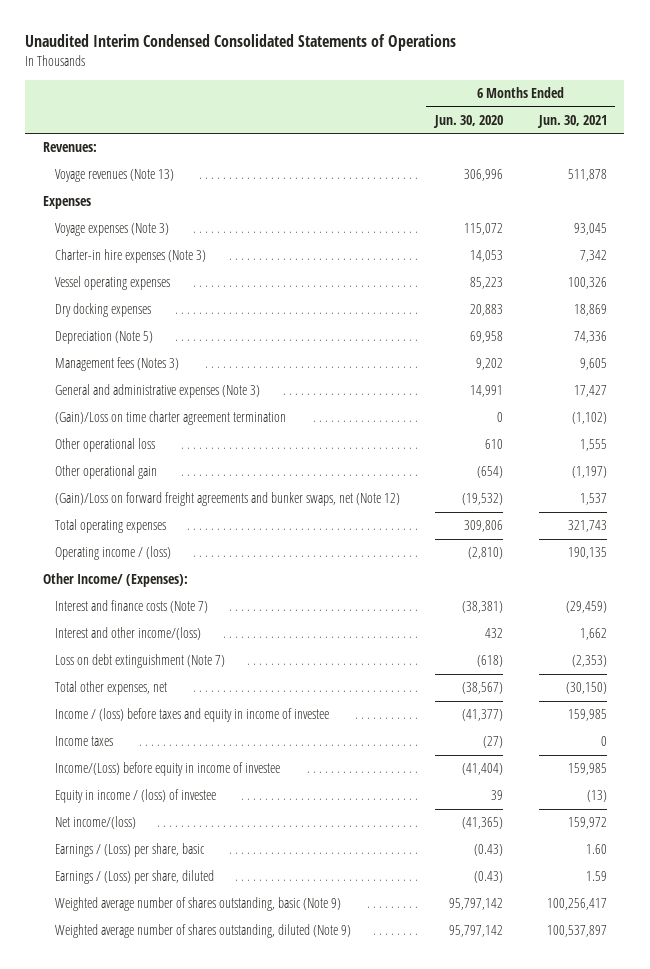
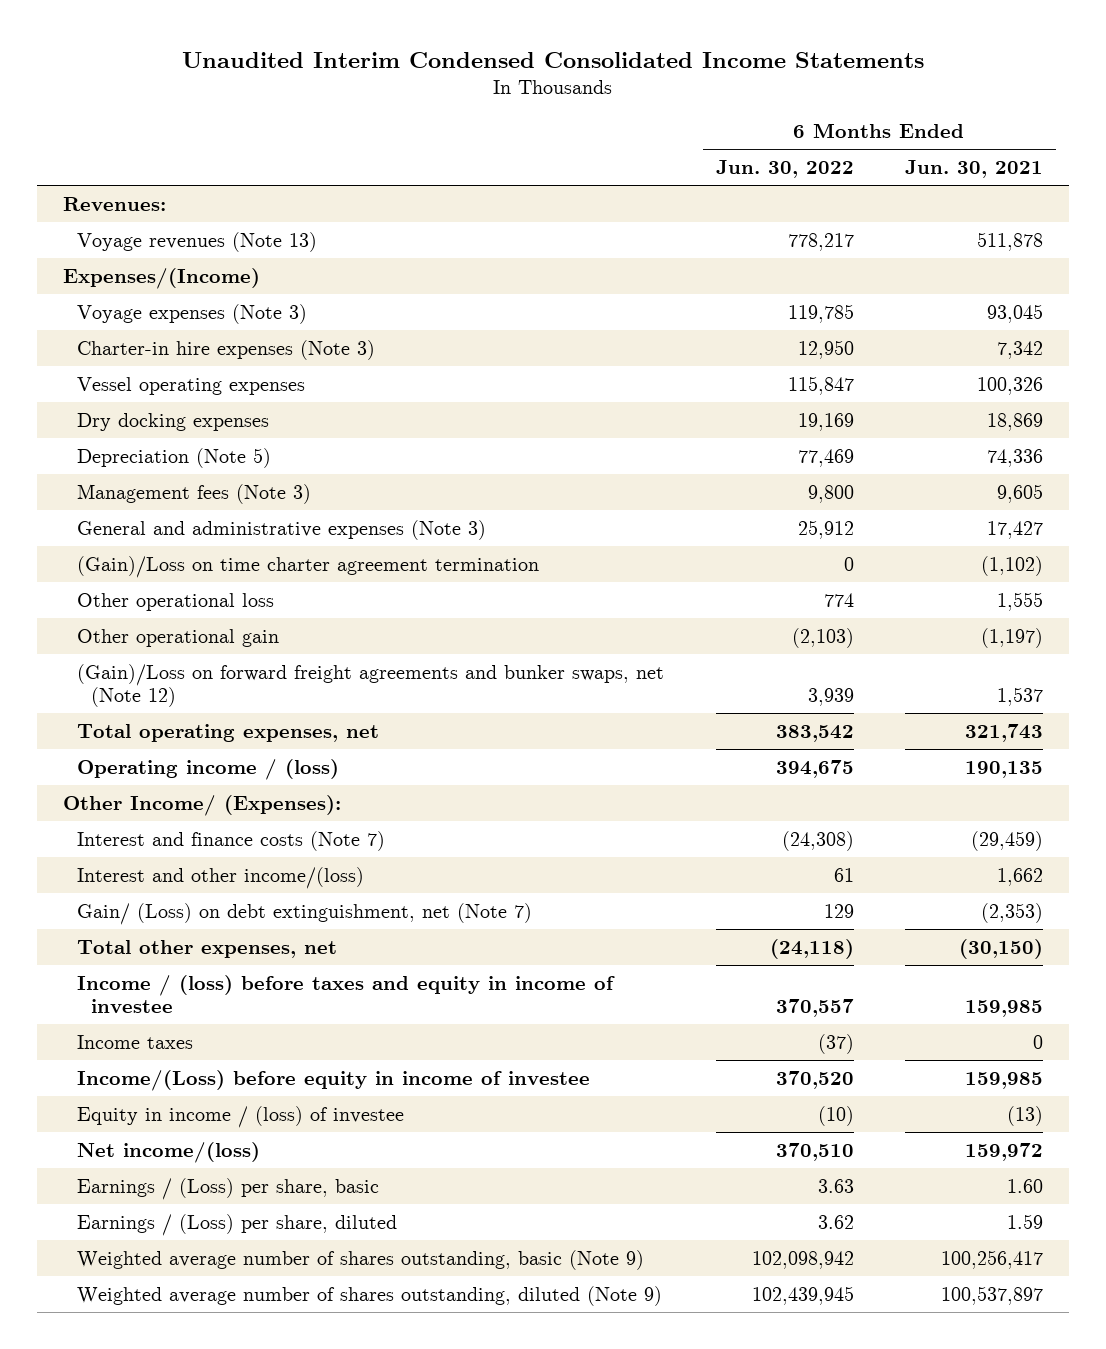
- Unaudited Interim Condensed Consolidated Statements of Operations
+ Unaudited Interim Condensed Consolidated Income Statements
- | 6 Months Ended Jun. 30, 2020 | 6 Months Ended Jun. 30, 2021
+ | 6 Months Ended Jun. 30, 2022 | 6 Months Ended Jun. 30, 2021
- Expenses
+ Expenses/(Income)
- Management fees (Notes 3) | 9,202 | 9,605
+ Management fees (Note 3) | 9,800 | 9,605
- Total operating expenses | 309,806 | 321,743
+ Total operating expenses, net | 383,542 | 321,743
- Loss on debt extinguishment (Note 7) | (618) | (2,353)
+ Gain/ (Loss) on debt extinguishment, net (Note 7) | 129 | (2,353)

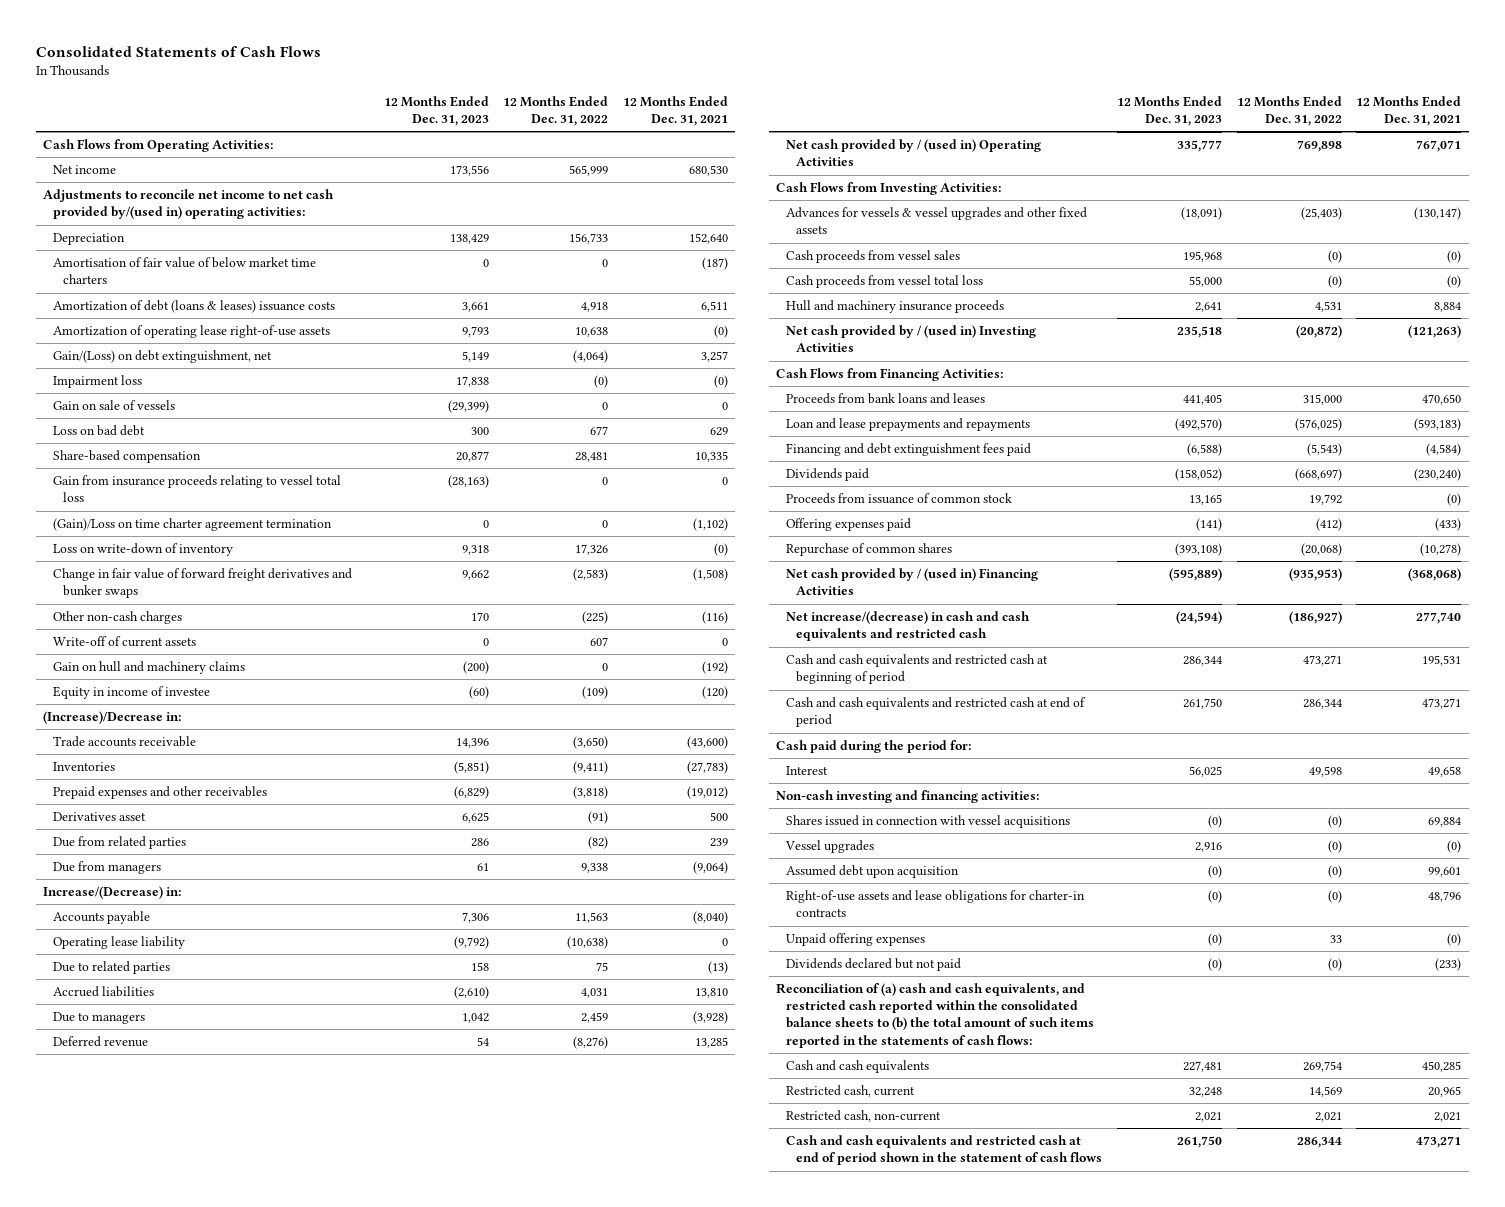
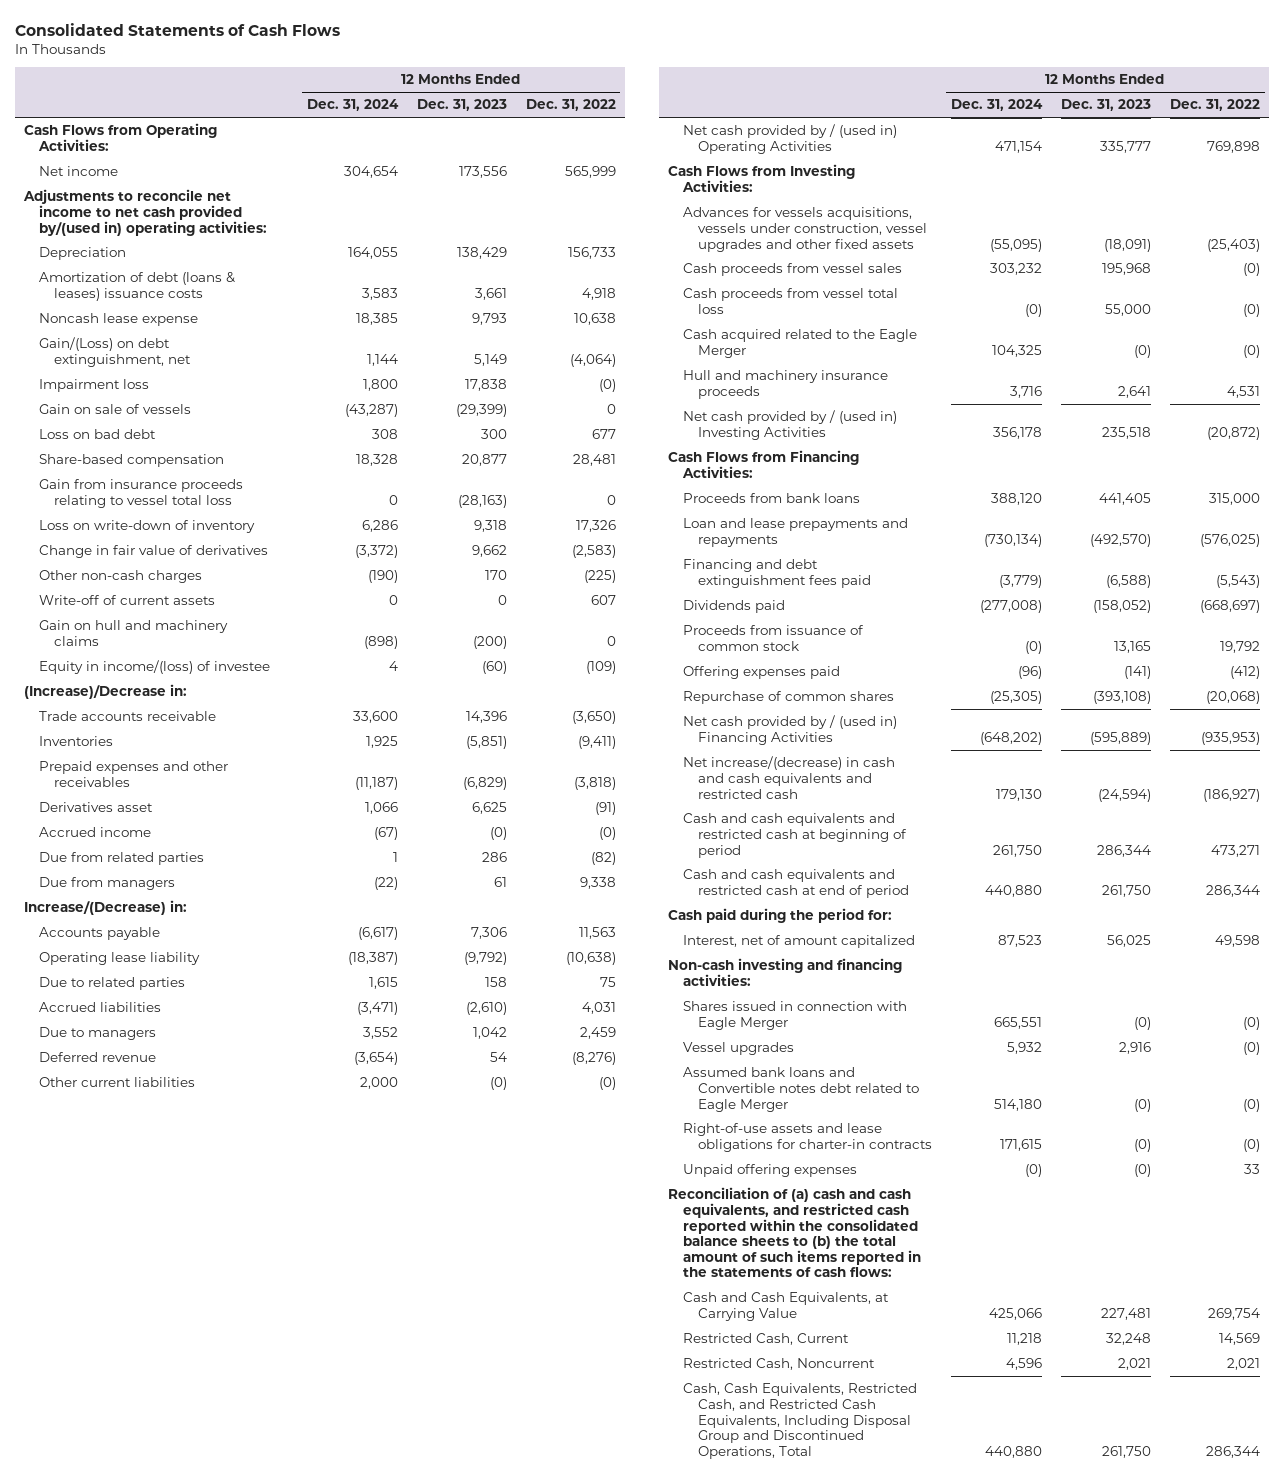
- | 12 Months Ended Dec. 31, 2023 | 12 Months Ended Dec. 31, 2022 | 12 Months Ended Dec. 31, 2021
+ | 12 Months Ended Dec. 31, 2024 | 12 Months Ended Dec. 31, 2023 | 12 Months Ended Dec. 31, 2022
- Amortisation of fair value of below market time charters | 0 | 0 | (187)
- Amortization of operating lease right-of-use assets | 9,793 | 10,638 | (0)
+ Noncash lease expense | 18,385 | 9,793 | 10,638
- (Gain)/Loss on time charter agreement termination | 0 | 0 | (1,102)
- Change in fair value of forward freight derivatives and bunker swaps | 9,662 | (2,583) | (1,508)
+ Change in fair value of derivatives | (3,372) | 9,662 | (2,583)
- Equity in income of investee | (60) | (109) | (120)
+ Equity in income/(loss) of investee | 4 | (60) | (109)
+ Accrued income | (67) | (0) | (0)
+ Other current liabilities | 2,000 | (0) | (0)
- Advances for vessels & vessel upgrades and other fixed assets | (18,091) | (25,403) | (130,147)
+ Advances for vessels acquisitions, vessels under construction, vessel upgrades and other fixed assets | (55,095) | (18,091) | (25,403)
+ Cash acquired related to the Eagle Merger | 104,325 | (0) | (0)
- Proceeds from bank loans and leases | 441,405 | 315,000 | 470,650
+ Proceeds from bank loans | 388,120 | 441,405 | 315,000
- Interest | 56,025 | 49,598 | 49,658
+ Interest, net of amount capitalized | 87,523 | 56,025 | 49,598
- Shares issued in connection with vessel acquisitions | (0) | (0) | 69,884
+ Shares issued in connection with Eagle Merger | 665,551 | (0) | (0)
- Assumed debt upon acquisition | (0) | (0) | 99,601
+ Assumed bank loans and Convertible notes debt related to Eagle Merger | 514,180 | (0) | (0)
- Dividends declared but not paid | (0) | (0) | (233)
- Cash and cash equivalents | 227,481 | 269,754 | 450,285
- Restricted cash, current | 32,248 | 14,569 | 20,965
- Restricted cash, non-current | 2,021 | 2,021 | 2,021
- Cash and cash equivalents and restricted cash at end of period shown in the statement of cash flows | 261,750 | 286,344 | 473,271
+ Cash and Cash Equivalents, at Carrying Value | 425,066 | 227,481 | 269,754
+ Restricted Cash, Current | 11,218 | 32,248 | 14,569
+ Restricted Cash, Noncurrent | 4,596 | 2,021 | 2,021
+ Cash, Cash Equivalents, Restricted Cash, and Restricted Cash Equivalents, Including Disposal Group and Discontinued Operations, Total | 440,880 | 261,750 | 286,344

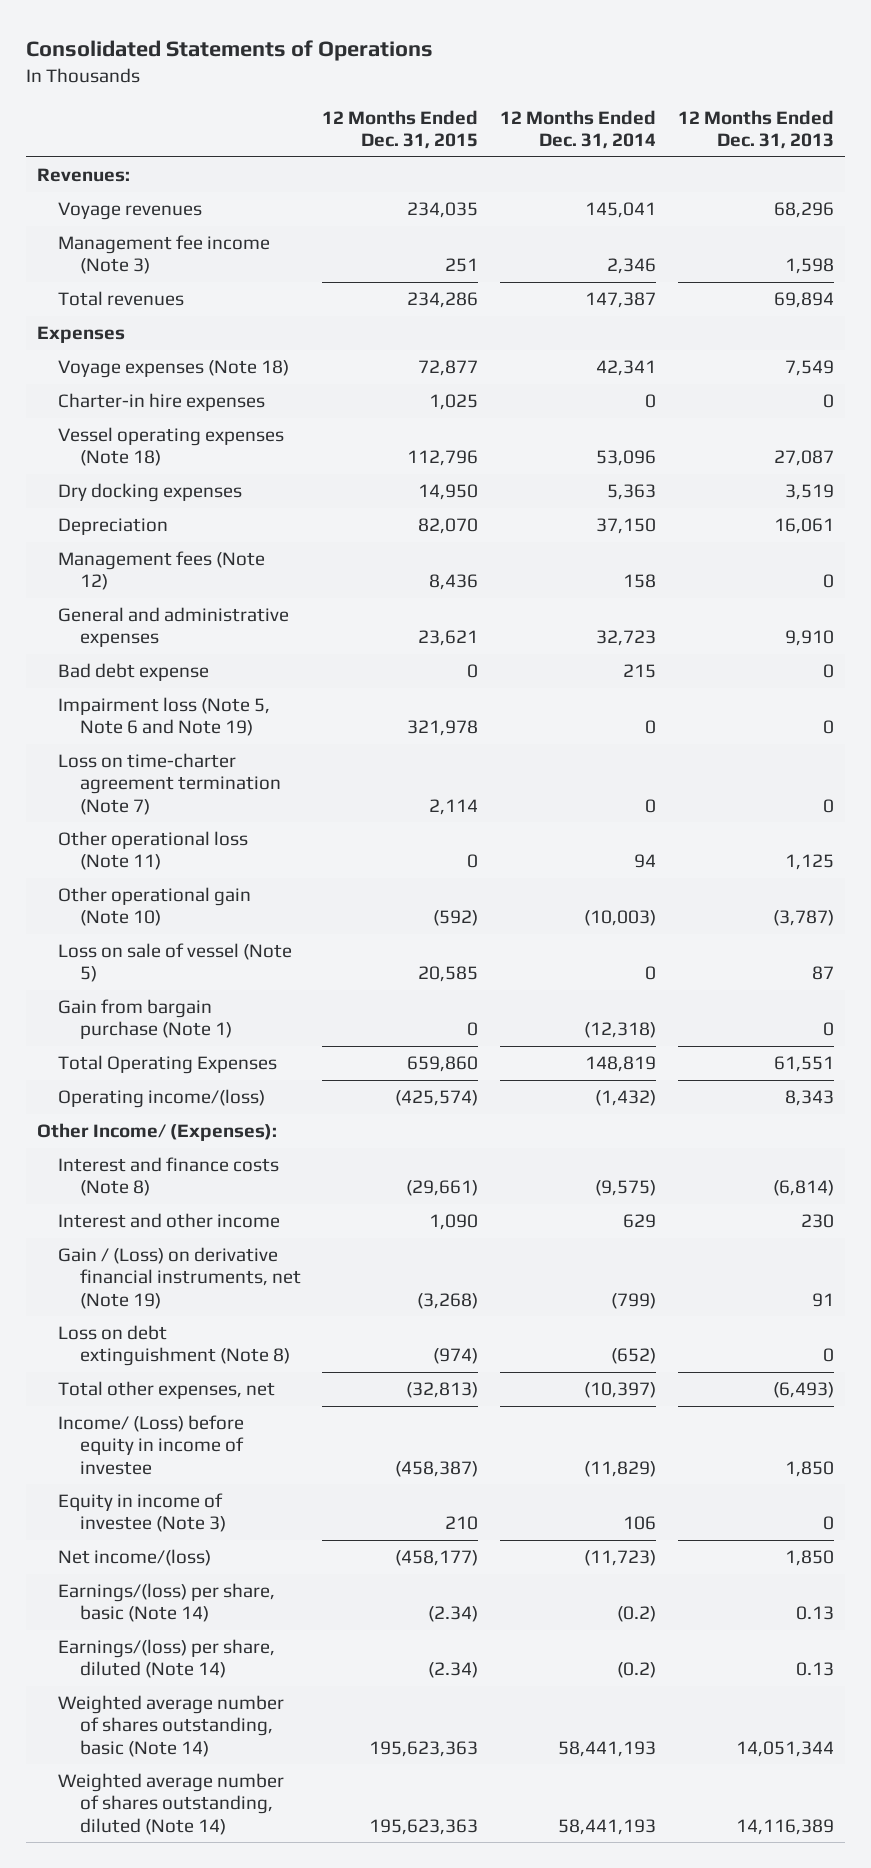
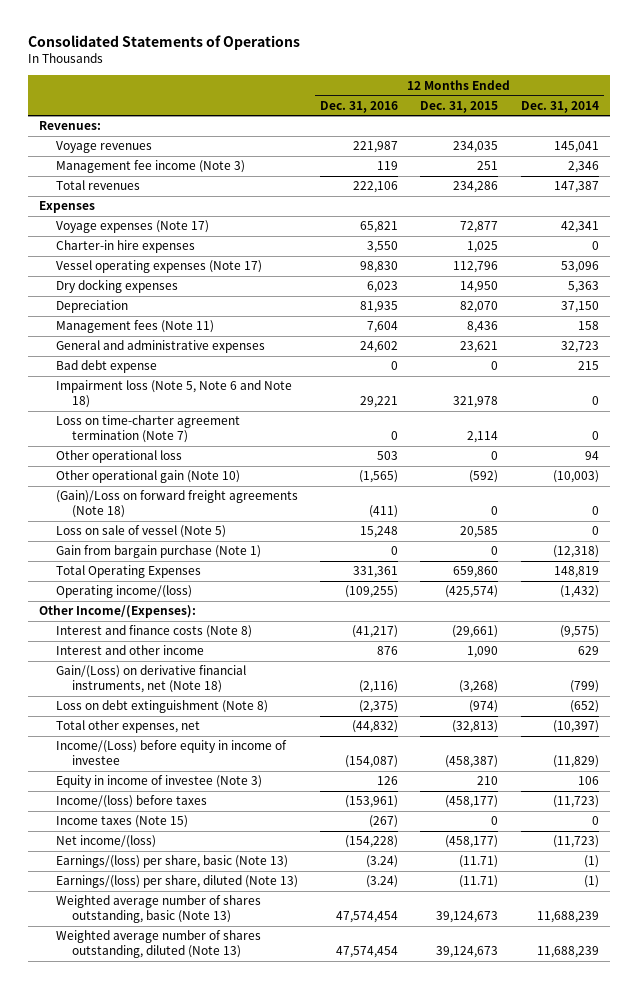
- | 12 Months Ended Dec. 31, 2015 | 12 Months Ended Dec. 31, 2014 | 12 Months Ended Dec. 31, 2013
+ | 12 Months Ended Dec. 31, 2016 | 12 Months Ended Dec. 31, 2015 | 12 Months Ended Dec. 31, 2014
- Voyage expenses (Note 18) | 72,877 | 42,341 | 7,549
+ Voyage expenses (Note 17) | 65,821 | 72,877 | 42,341
- Vessel operating expenses (Note 18) | 112,796 | 53,096 | 27,087
+ Vessel operating expenses (Note 17) | 98,830 | 112,796 | 53,096
- Management fees (Note 12) | 8,436 | 158 | 0
+ Management fees (Note 11) | 7,604 | 8,436 | 158
- Impairment loss (Note 5, Note 6 and Note 19) | 321,978 | 0 | 0
+ Impairment loss (Note 5, Note 6 and Note 18) | 29,221 | 321,978 | 0
- Other operational loss (Note 11) | 0 | 94 | 1,125
+ Other operational loss | 503 | 0 | 94
+ (Gain)/Loss on forward freight agreements (Note 18) | (411) | 0 | 0
- Other Income/ (Expenses):
+ Other Income/(Expenses):
- Gain / (Loss) on derivative financial instruments, net (Note 19) | (3,268) | (799) | 91
+ Gain/(Loss) on derivative financial instruments, net (Note 18) | (2,116) | (3,268) | (799)
- Income/ (Loss) before equity in income of investee | (458,387) | (11,829) | 1,850
+ Income/(Loss) before equity in income of investee | (154,087) | (458,387) | (11,829)
+ Income/(loss) before taxes | (153,961) | (458,177) | (11,723)
+ Income taxes (Note 15) | (267) | 0 | 0
- Earnings/(loss) per share, basic (Note 14) | (2.34) | (0.2) | 0.13
- Earnings/(loss) per share, diluted (Note 14) | (2.34) | (0.2) | 0.13
- Weighted average number of shares outstanding, basic (Note 14) | 195,623,363 | 58,441,193 | 14,051,344
- Weighted average number of shares outstanding, diluted (Note 14) | 195,623,363 | 58,441,193 | 14,116,389
+ Earnings/(loss) per share, basic (Note 13) | (3.24) | (11.71) | (1)
+ Earnings/(loss) per share, diluted (Note 13) | (3.24) | (11.71) | (1)
+ Weighted average number of shares outstanding, basic (Note 13) | 47,574,454 | 39,124,673 | 11,688,239
+ Weighted average number of shares outstanding, diluted (Note 13) | 47,574,454 | 39,124,673 | 11,688,239

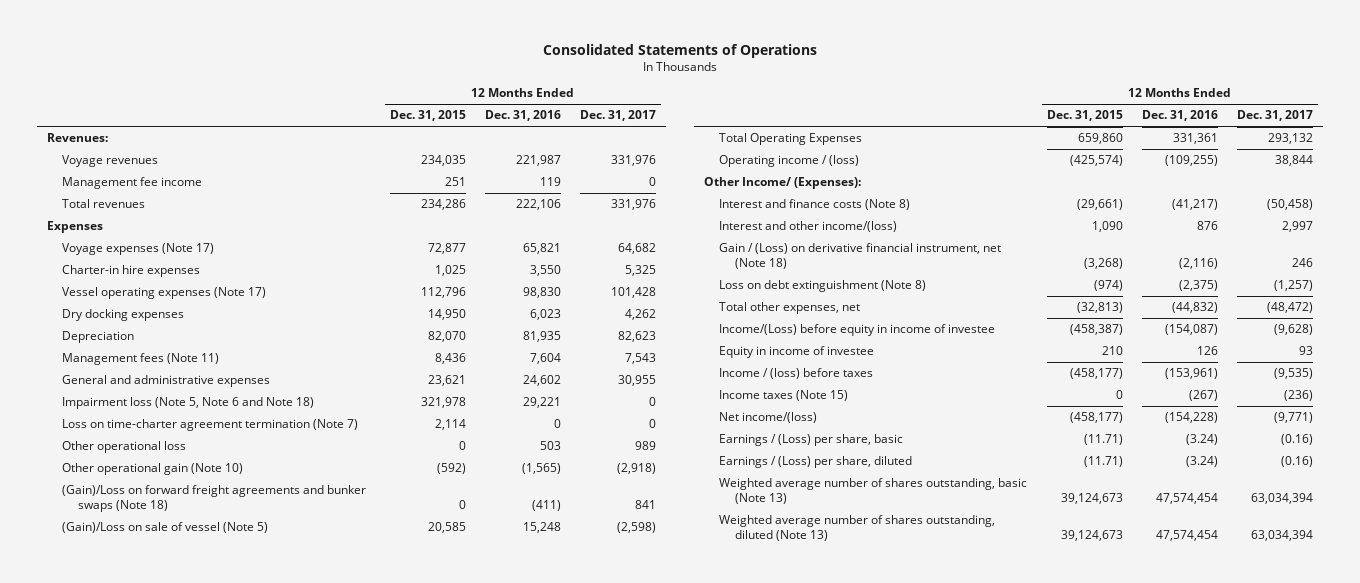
- | 12 Months Ended Dec. 31, 2016 | 12 Months Ended Dec. 31, 2015 | 12 Months Ended Dec. 31, 2014
+ | 12 Months Ended Dec. 31, 2015 | 12 Months Ended Dec. 31, 2016 | 12 Months Ended Dec. 31, 2017
- Management fee income (Note 3) | 119 | 251 | 2,346
+ Management fee income | 251 | 119 | 0
- Bad debt expense | 0 | 0 | 215
- (Gain)/Loss on forward freight agreements (Note 18) | (411) | 0 | 0
- Loss on sale of vessel (Note 5) | 15,248 | 20,585 | 0
- Gain from bargain purchase (Note 1) | 0 | 0 | (12,318)
+ (Gain)/Loss on forward freight agreements and bunker swaps (Note 18) | 0 | (411) | 841
+ (Gain)/Loss on sale of vessel (Note 5) | 20,585 | 15,248 | (2,598)
- Operating income/(loss) | (109,255) | (425,574) | (1,432)
- Other Income/(Expenses):
+ Operating income / (loss) | (425,574) | (109,255) | 38,844
+ Other Income/ (Expenses):
- Interest and other income | 876 | 1,090 | 629
- Gain/(Loss) on derivative financial instruments, net (Note 18) | (2,116) | (3,268) | (799)
+ Interest and other income/(loss) | 1,090 | 876 | 2,997
+ Gain / (Loss) on derivative financial instrument, net (Note 18) | (3,268) | (2,116) | 246
- Equity in income of investee (Note 3) | 126 | 210 | 106
- Income/(loss) before taxes | (153,961) | (458,177) | (11,723)
+ Equity in income of investee | 210 | 126 | 93
+ Income / (loss) before taxes | (458,177) | (153,961) | (9,535)
- Earnings/(loss) per share, basic (Note 13) | (3.24) | (11.71) | (1)
- Earnings/(loss) per share, diluted (Note 13) | (3.24) | (11.71) | (1)
+ Earnings / (Loss) per share, basic | (11.71) | (3.24) | (0.16)
+ Earnings / (Loss) per share, diluted | (11.71) | (3.24) | (0.16)

